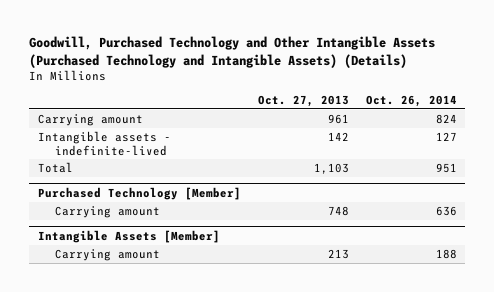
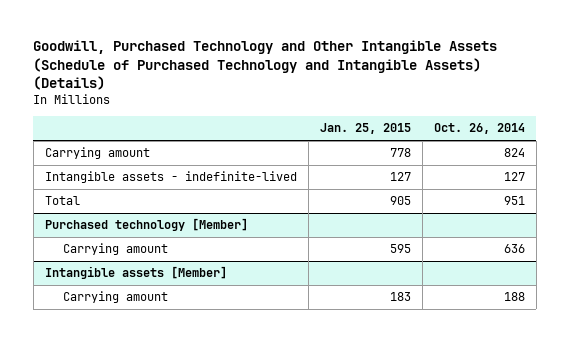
- Goodwill, Purchased Technology and Other Intangible Assets (Purchased Technology and Intangible Assets) (Details)
+ Goodwill, Purchased Technology and Other Intangible Assets (Schedule of Purchased Technology and Intangible Assets) (Details)
- | Oct. 27, 2013 | Oct. 26, 2014
+ | Jan. 25, 2015 | Oct. 26, 2014
- Purchased Technology [Member]
+ Purchased technology [Member]
- Intangible Assets [Member]
+ Intangible assets [Member]

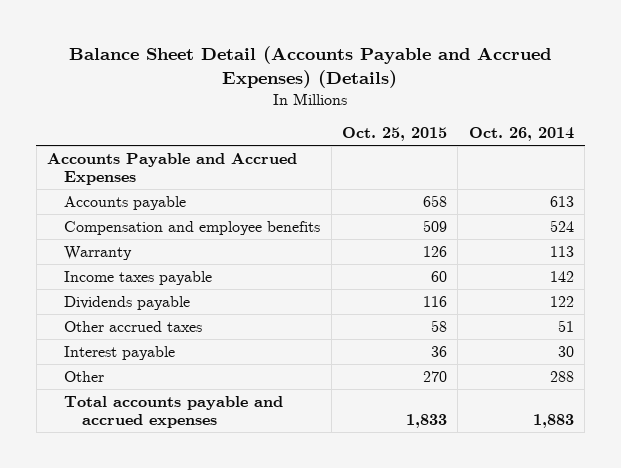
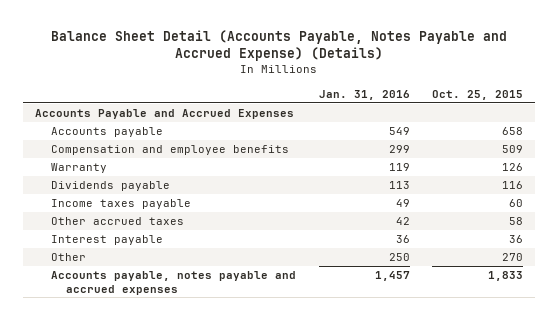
- Balance Sheet Detail (Accounts Payable and Accrued Expenses) (Details)
+ Balance Sheet Detail (Accounts Payable, Notes Payable and Accrued Expense) (Details)
- | Oct. 25, 2015 | Oct. 26, 2014
+ | Jan. 31, 2016 | Oct. 25, 2015
moved down: Income taxes payable | 49 | 60
- Total accounts payable and accrued expenses | 1,833 | 1,883
+ Accounts payable, notes payable and accrued expenses | 1,457 | 1,833

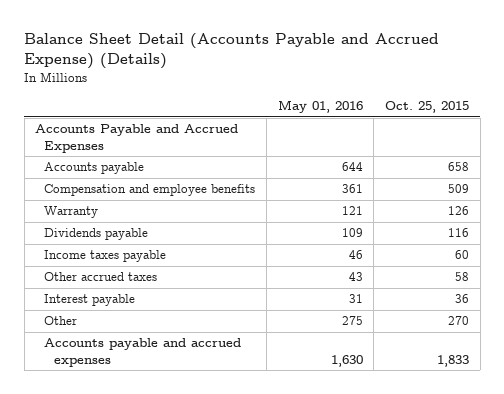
- Balance Sheet Detail (Accounts Payable, Notes Payable and Accrued Expense) (Details)
+ Balance Sheet Detail (Accounts Payable and Accrued Expense) (Details)
- | Jan. 31, 2016 | Oct. 25, 2015
+ | May 01, 2016 | Oct. 25, 2015
- Accounts payable, notes payable and accrued expenses | 1,457 | 1,833
+ Accounts payable and accrued expenses | 1,630 | 1,833

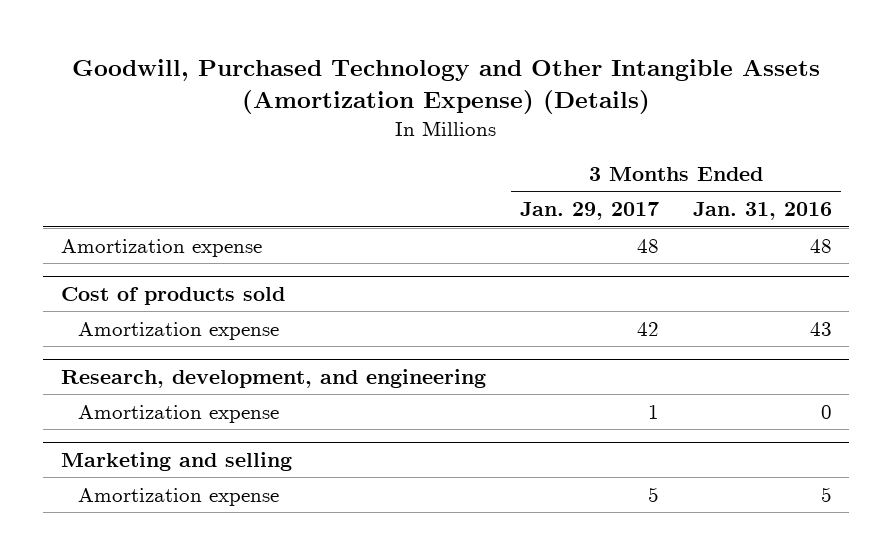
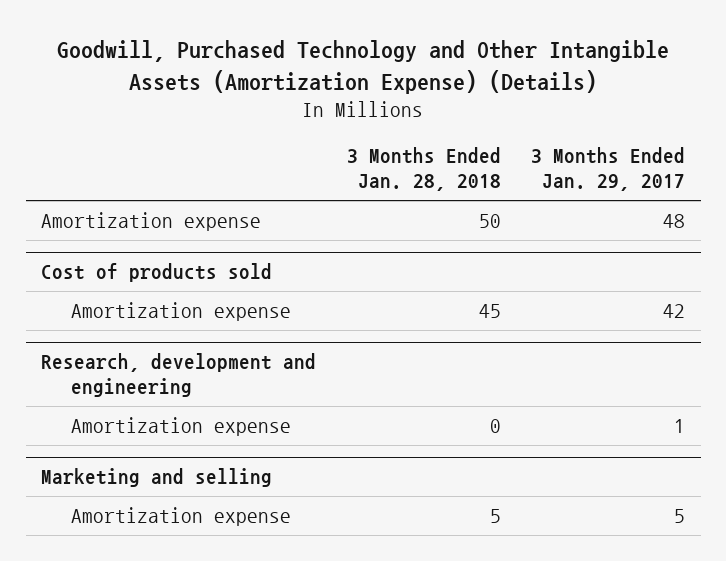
- | 3 Months Ended Jan. 29, 2017 | 3 Months Ended Jan. 31, 2016
+ | 3 Months Ended Jan. 28, 2018 | 3 Months Ended Jan. 29, 2017
- Research, development, and engineering
+ Research, development and engineering

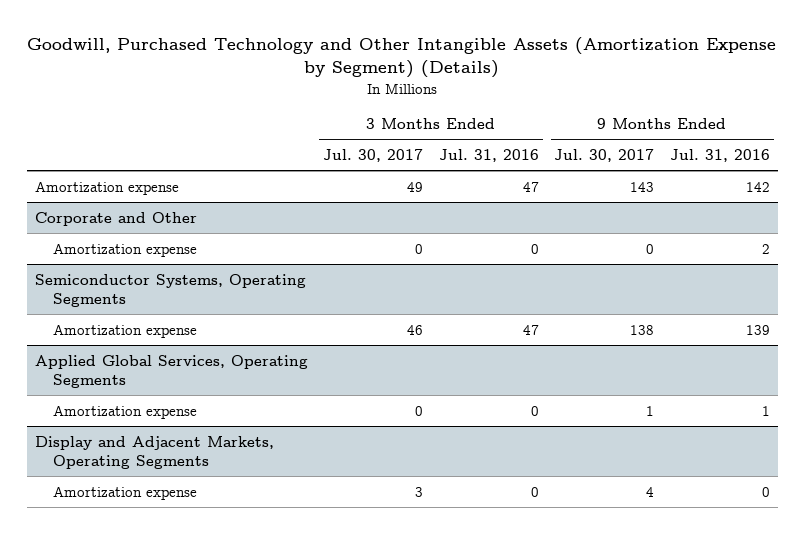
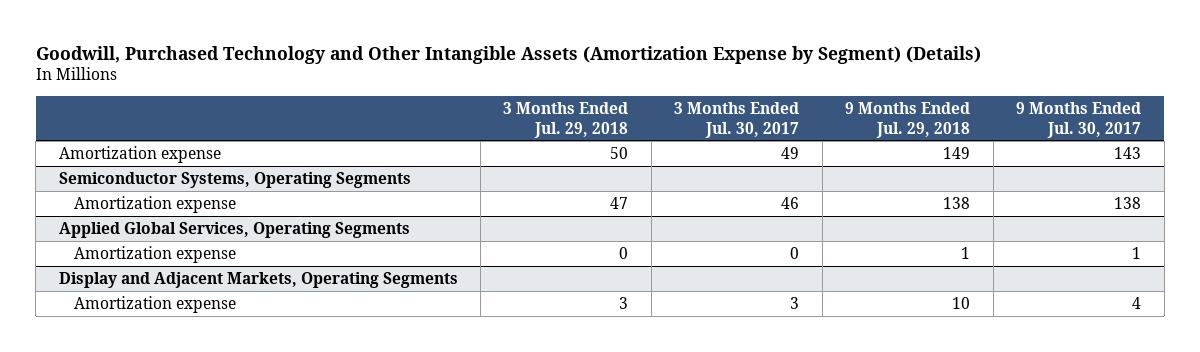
- | 3 Months Ended Jul. 30, 2017 | 3 Months Ended Jul. 31, 2016 | 9 Months Ended Jul. 30, 2017 | 9 Months Ended Jul. 31, 2016
+ | 3 Months Ended Jul. 29, 2018 | 3 Months Ended Jul. 30, 2017 | 9 Months Ended Jul. 29, 2018 | 9 Months Ended Jul. 30, 2017
- Corporate and Other
- Amortization expense | 0 | 0 | 0 | 2

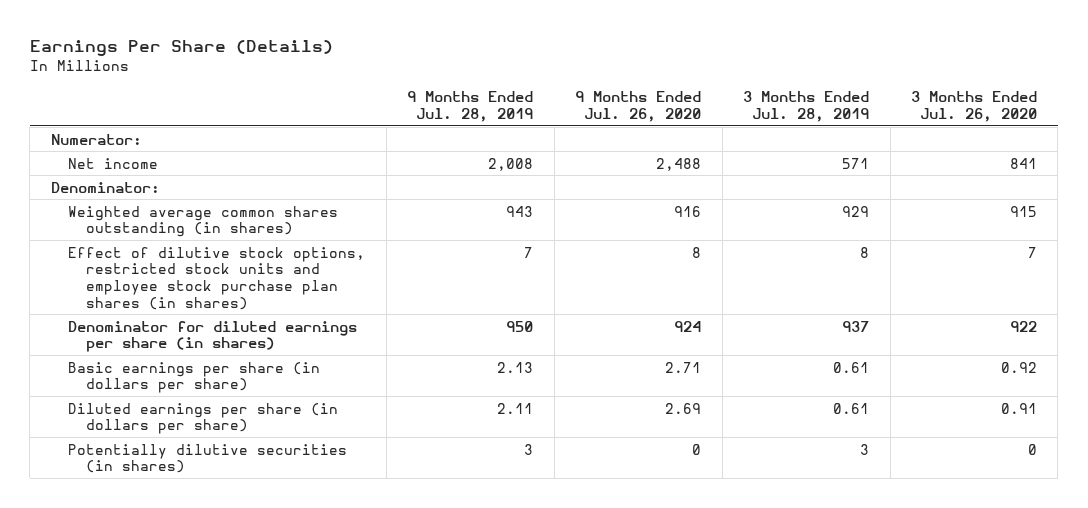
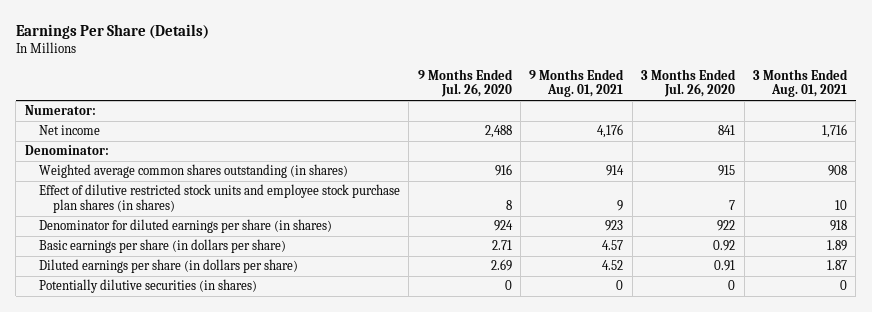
- | 9 Months Ended Jul. 28, 2019 | 9 Months Ended Jul. 26, 2020 | 3 Months Ended Jul. 28, 2019 | 3 Months Ended Jul. 26, 2020
+ | 9 Months Ended Jul. 26, 2020 | 9 Months Ended Aug. 01, 2021 | 3 Months Ended Jul. 26, 2020 | 3 Months Ended Aug. 01, 2021
- Effect of dilutive stock options, restricted stock units and employee stock purchase plan shares (in shares) | 7 | 8 | 8 | 7
+ Effect of dilutive restricted stock units and employee stock purchase plan shares (in shares) | 8 | 9 | 7 | 10

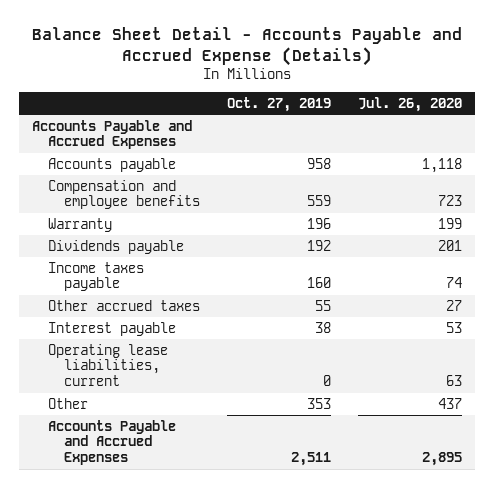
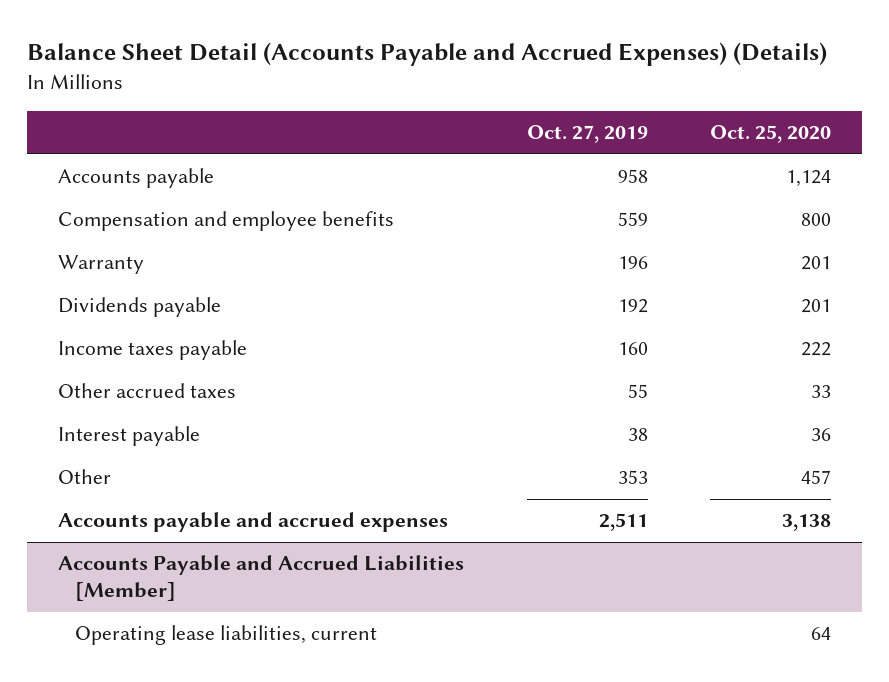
- Balance Sheet Detail - Accounts Payable and Accrued Expense (Details)
+ Balance Sheet Detail (Accounts Payable and Accrued Expenses) (Details)
- | Oct. 27, 2019 | Jul. 26, 2020
+ | Oct. 27, 2019 | Oct. 25, 2020
- Accounts Payable and Accrued Expenses
- Operating lease liabilities, current | 0 | 63
- Accounts Payable and Accrued Expenses | 2,511 | 2,895
+ Accounts payable and accrued expenses | 2,511 | 3,138
+ Accounts Payable and Accrued Liabilities [Member]
+ Operating lease liabilities, current | | 64

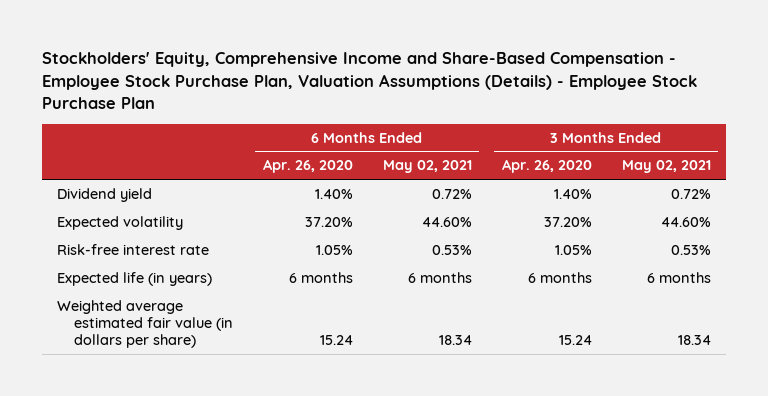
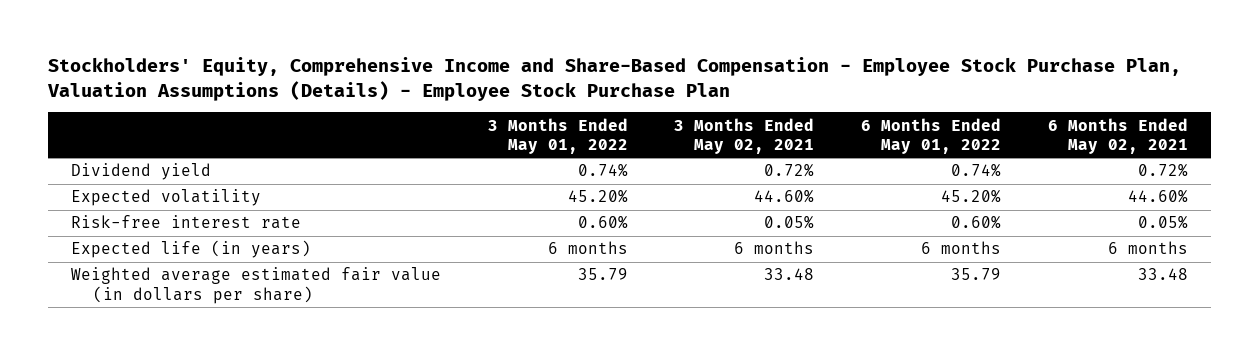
- | 6 Months Ended Apr. 26, 2020 | 6 Months Ended May 02, 2021 | 3 Months Ended Apr. 26, 2020 | 3 Months Ended May 02, 2021
+ | 3 Months Ended May 01, 2022 | 3 Months Ended May 02, 2021 | 6 Months Ended May 01, 2022 | 6 Months Ended May 02, 2021
- Risk-free interest rate | 1.05% | 0.53% | 1.05% | 0.53%
+ Risk-free interest rate | 0.60% | 0.05% | 0.60% | 0.05%
- Weighted average estimated fair value (in dollars per share) | 15.24 | 18.34 | 15.24 | 18.34
+ Weighted average estimated fair value (in dollars per share) | 35.79 | 33.48 | 35.79 | 33.48

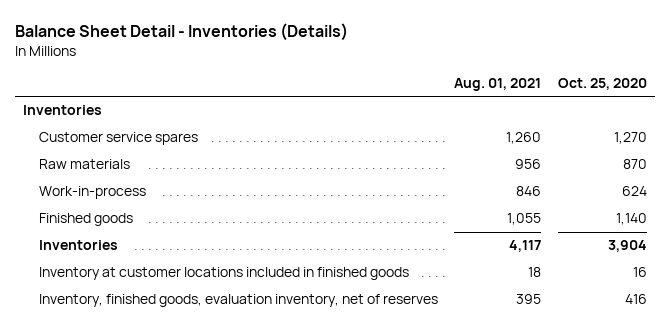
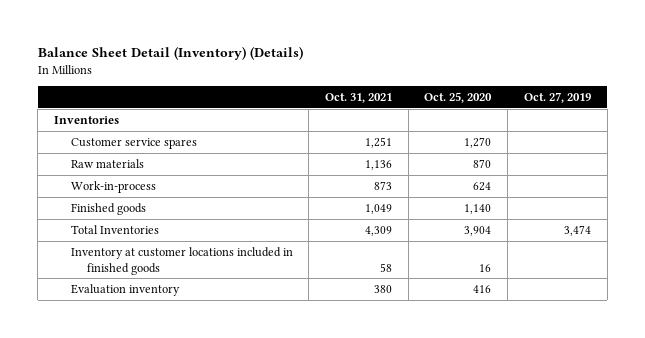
- Balance Sheet Detail - Inventories (Details)
+ Balance Sheet Detail (Inventory) (Details)
- | Aug. 01, 2021 | Oct. 25, 2020
+ | Oct. 31, 2021 | Oct. 25, 2020 | Oct. 27, 2019
- Inventories | 4,117 | 3,904
+ Total Inventories | 4,309 | 3,904 | 3,474
- Inventory, finished goods, evaluation inventory, net of reserves | 395 | 416
+ Evaluation inventory | 380 | 416 |

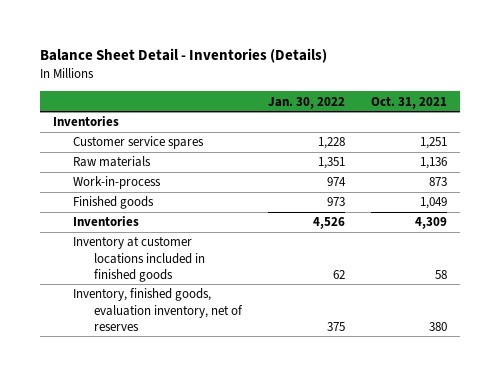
- Balance Sheet Detail (Inventory) (Details)
+ Balance Sheet Detail - Inventories (Details)
- | Oct. 31, 2021 | Oct. 25, 2020 | Oct. 27, 2019
+ | Jan. 30, 2022 | Oct. 31, 2021
- Total Inventories | 4,309 | 3,904 | 3,474
+ Inventories | 4,526 | 4,309
- Evaluation inventory | 380 | 416 |
+ Inventory, finished goods, evaluation inventory, net of reserves | 375 | 380

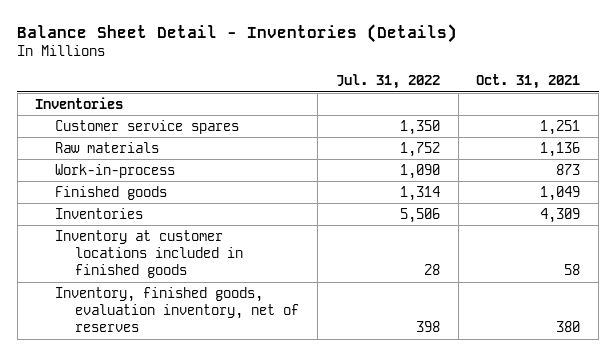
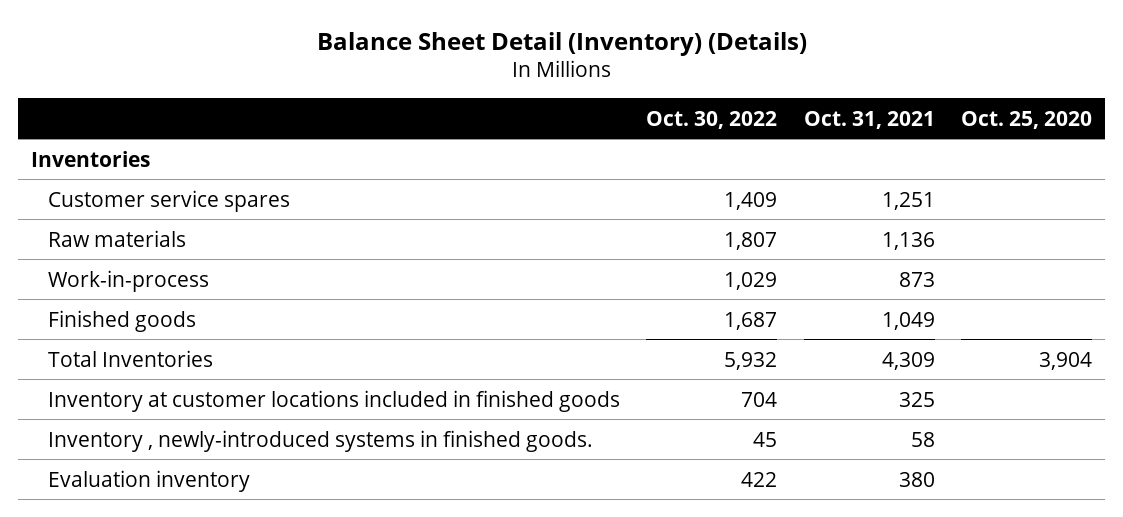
- Balance Sheet Detail - Inventories (Details)
+ Balance Sheet Detail (Inventory) (Details)
- | Jul. 31, 2022 | Oct. 31, 2021
+ | Oct. 30, 2022 | Oct. 31, 2021 | Oct. 25, 2020
- Inventories | 5,506 | 4,309
- Inventory at customer locations included in finished goods | 28 | 58
- Inventory, finished goods, evaluation inventory, net of reserves | 398 | 380
+ Total Inventories | 5,932 | 4,309 | 3,904
+ Inventory at customer locations included in finished goods | 704 | 325 |
+ Inventory , newly-introduced systems in finished goods. | 45 | 58 |
+ Evaluation inventory | 422 | 380 |

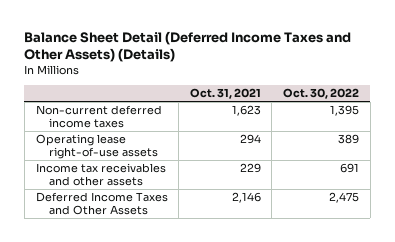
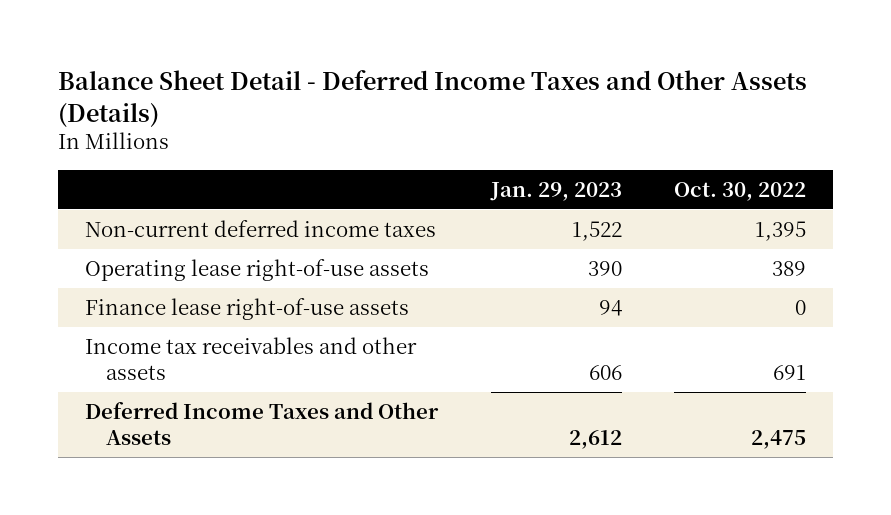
- Balance Sheet Detail (Deferred Income Taxes and Other Assets) (Details)
+ Balance Sheet Detail - Deferred Income Taxes and Other Assets (Details)
- | Oct. 31, 2021 | Oct. 30, 2022
+ | Jan. 29, 2023 | Oct. 30, 2022
+ Finance lease right-of-use assets | 94 | 0

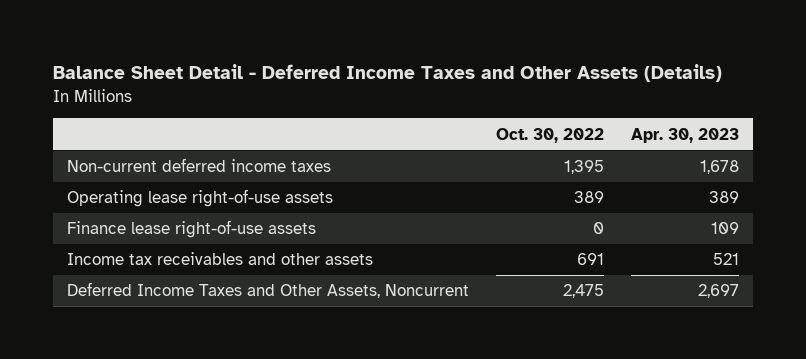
- | Jan. 29, 2023 | Oct. 30, 2022
+ | Oct. 30, 2022 | Apr. 30, 2023
- Deferred Income Taxes and Other Assets | 2,612 | 2,475
+ Deferred Income Taxes and Other Assets, Noncurrent | 2,475 | 2,697

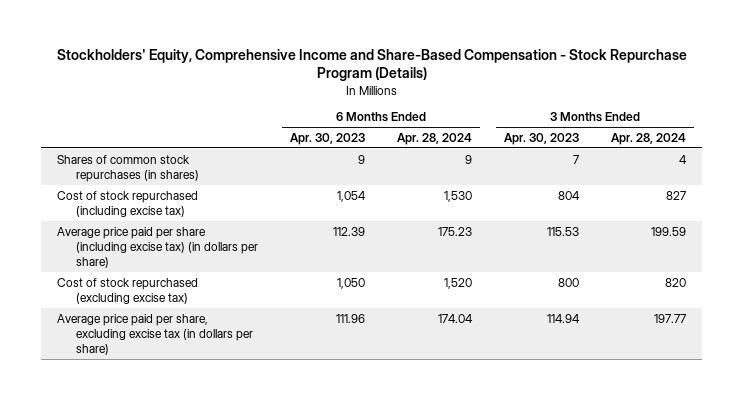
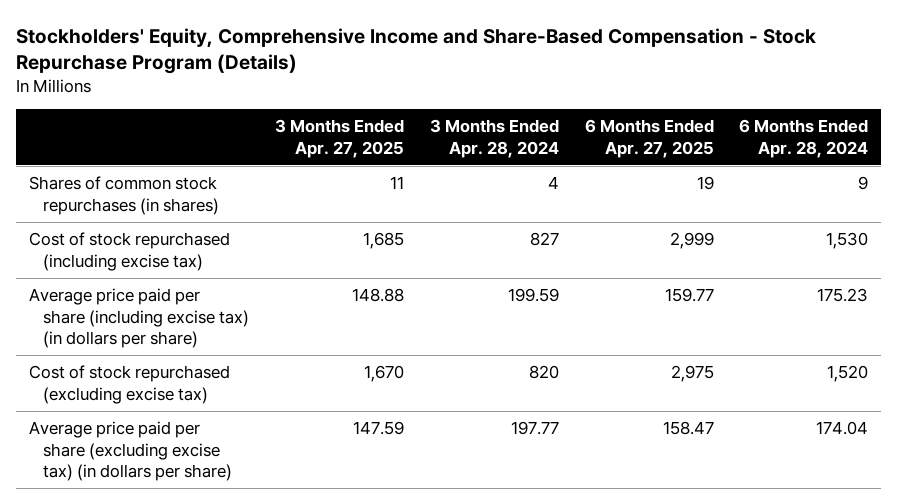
- | 6 Months Ended Apr. 30, 2023 | 6 Months Ended Apr. 28, 2024 | 3 Months Ended Apr. 30, 2023 | 3 Months Ended Apr. 28, 2024
+ | 3 Months Ended Apr. 27, 2025 | 3 Months Ended Apr. 28, 2024 | 6 Months Ended Apr. 27, 2025 | 6 Months Ended Apr. 28, 2024
- Average price paid per share, excluding excise tax (in dollars per share) | 111.96 | 174.04 | 114.94 | 197.77
+ Average price paid per share (excluding excise tax) (in dollars per share) | 147.59 | 197.77 | 158.47 | 174.04

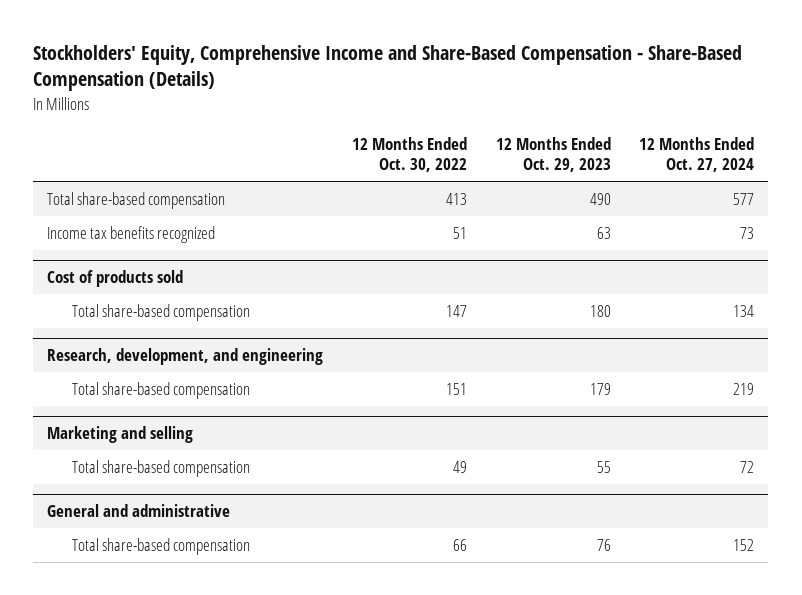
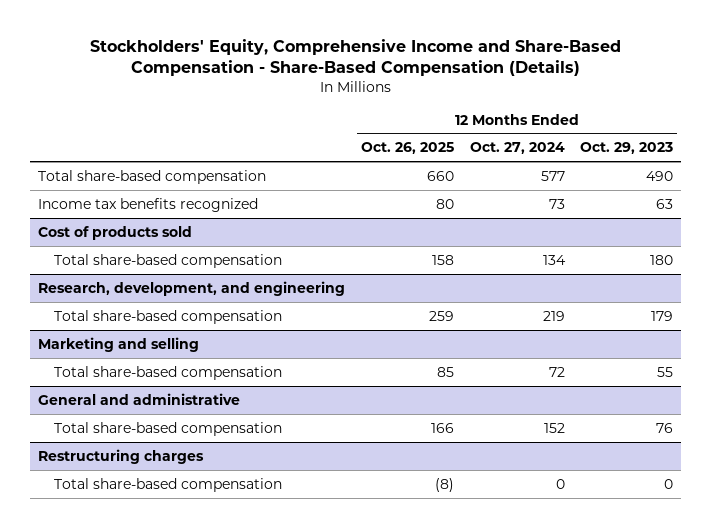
- | 12 Months Ended Oct. 30, 2022 | 12 Months Ended Oct. 29, 2023 | 12 Months Ended Oct. 27, 2024
+ | 12 Months Ended Oct. 26, 2025 | 12 Months Ended Oct. 27, 2024 | 12 Months Ended Oct. 29, 2023
+ Restructuring charges
+ Total share-based compensation | (8) | 0 | 0

